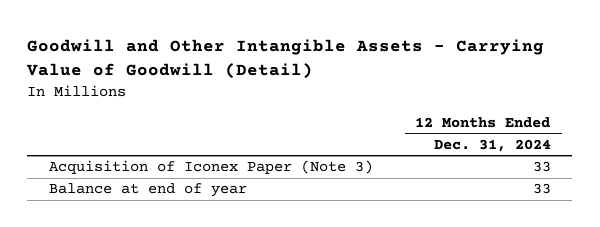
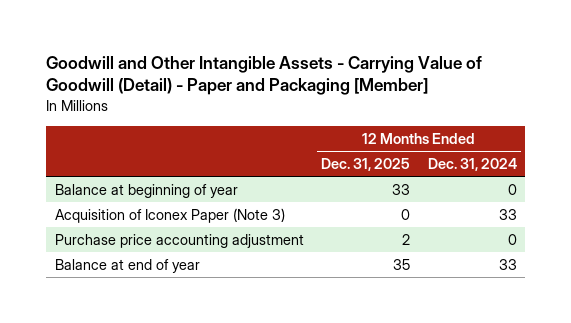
- Goodwill and Other Intangible Assets - Carrying Value of Goodwill (Detail)
+ Goodwill and Other Intangible Assets - Carrying Value of Goodwill (Detail) - Paper and Packaging [Member]
- | 12 Months Ended Dec. 31, 2024
+ | 12 Months Ended Dec. 31, 2025 | 12 Months Ended Dec. 31, 2024
+ Balance at beginning of year | 33 | 0
+ Purchase price accounting adjustment | 2 | 0

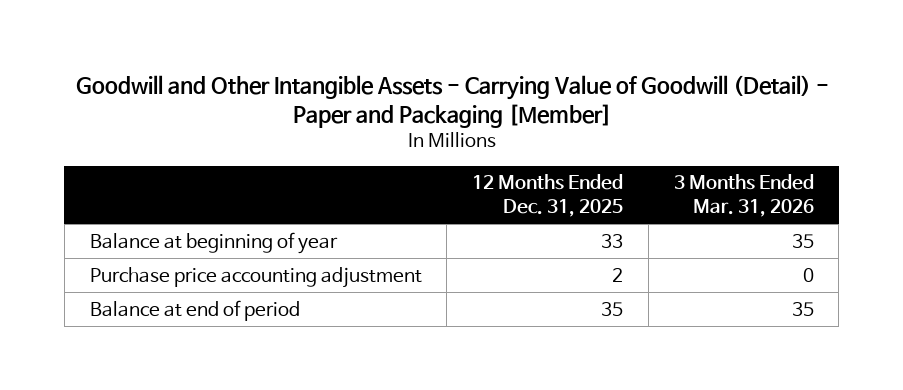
- | 12 Months Ended Dec. 31, 2025 | 12 Months Ended Dec. 31, 2024
+ | 12 Months Ended Dec. 31, 2025 | 3 Months Ended Mar. 31, 2026
- Acquisition of Iconex Paper (Note 3) | 0 | 33
- Balance at end of year | 35 | 33
+ Balance at end of period | 35 | 35

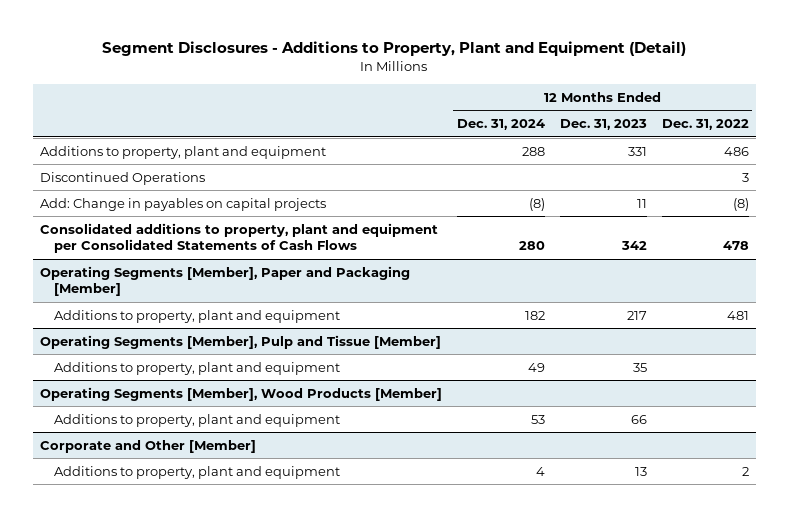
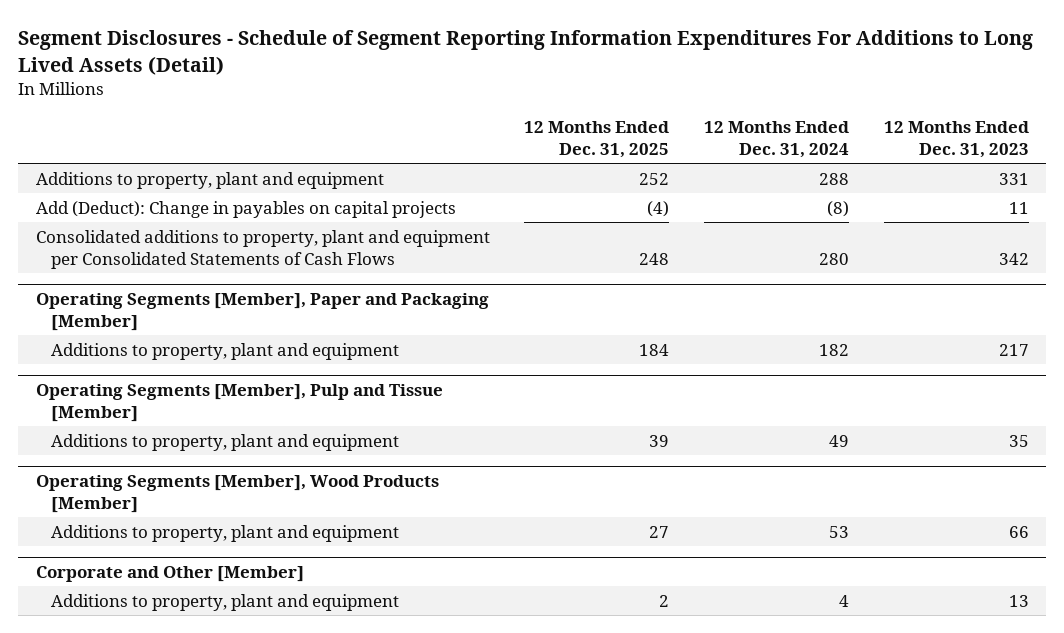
- Segment Disclosures - Additions to Property, Plant and Equipment (Detail)
+ Segment Disclosures - Schedule of Segment Reporting Information Expenditures For Additions to Long Lived Assets (Detail)
- | 12 Months Ended Dec. 31, 2024 | 12 Months Ended Dec. 31, 2023 | 12 Months Ended Dec. 31, 2022
+ | 12 Months Ended Dec. 31, 2025 | 12 Months Ended Dec. 31, 2024 | 12 Months Ended Dec. 31, 2023
- Discontinued Operations | | | 3
- Add: Change in payables on capital projects | (8) | 11 | (8)
+ Add (Deduct): Change in payables on capital projects | (4) | (8) | 11

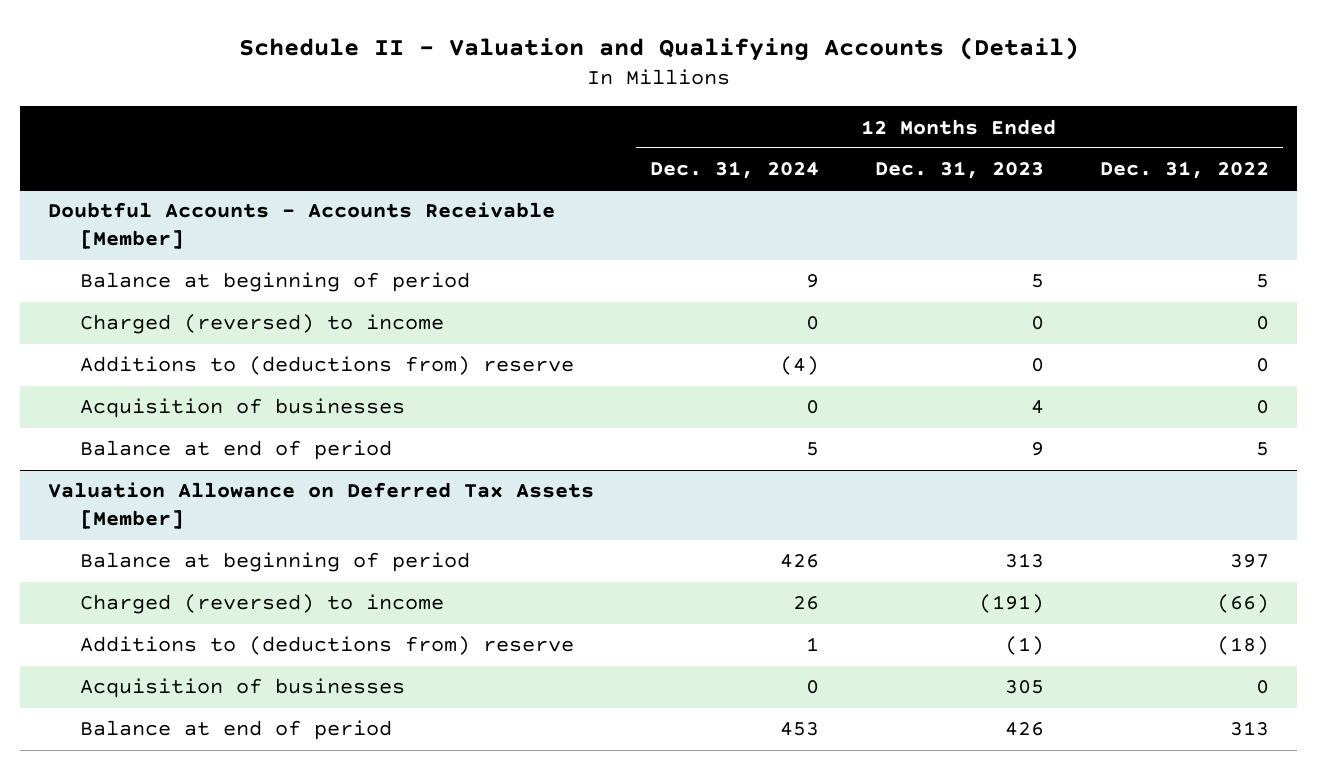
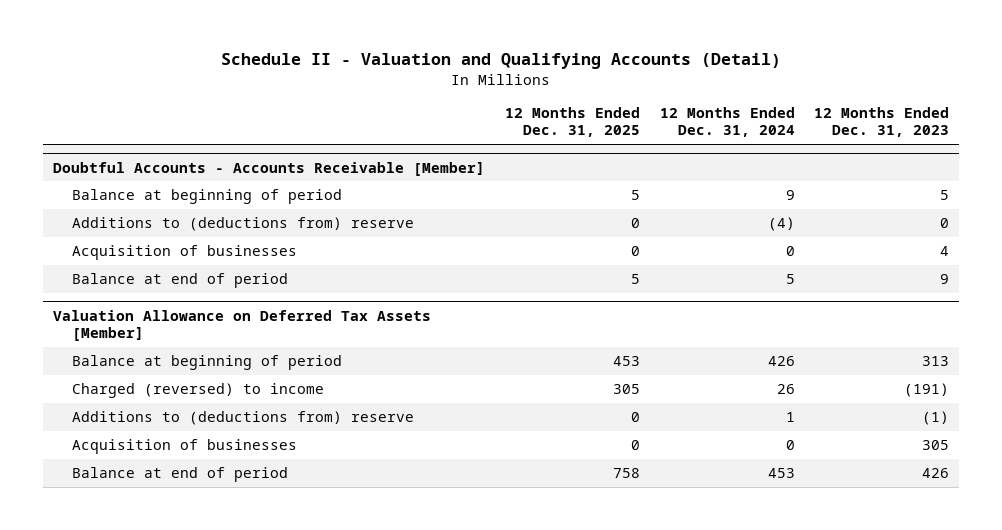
- | 12 Months Ended Dec. 31, 2024 | 12 Months Ended Dec. 31, 2023 | 12 Months Ended Dec. 31, 2022
+ | 12 Months Ended Dec. 31, 2025 | 12 Months Ended Dec. 31, 2024 | 12 Months Ended Dec. 31, 2023
@ Doubtful Accounts - Accounts Receivable [Member]
- Charged (reversed) to income | 0 | 0 | 0

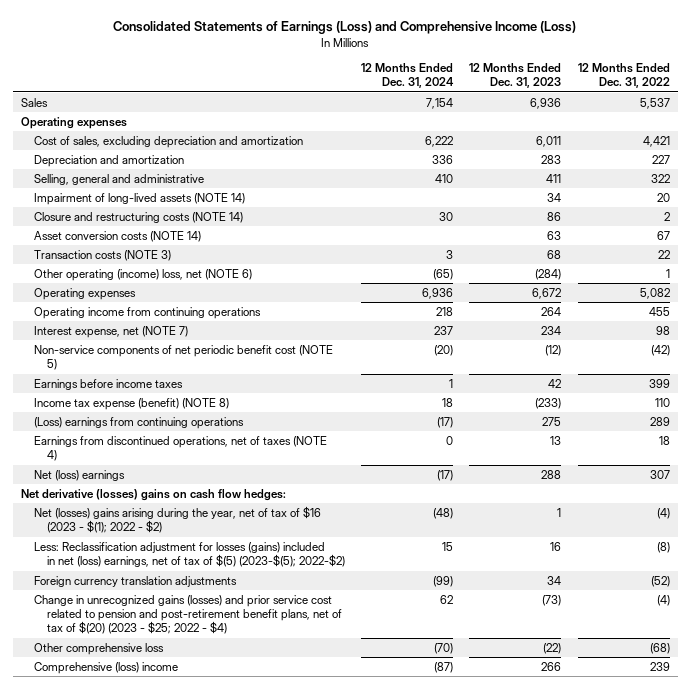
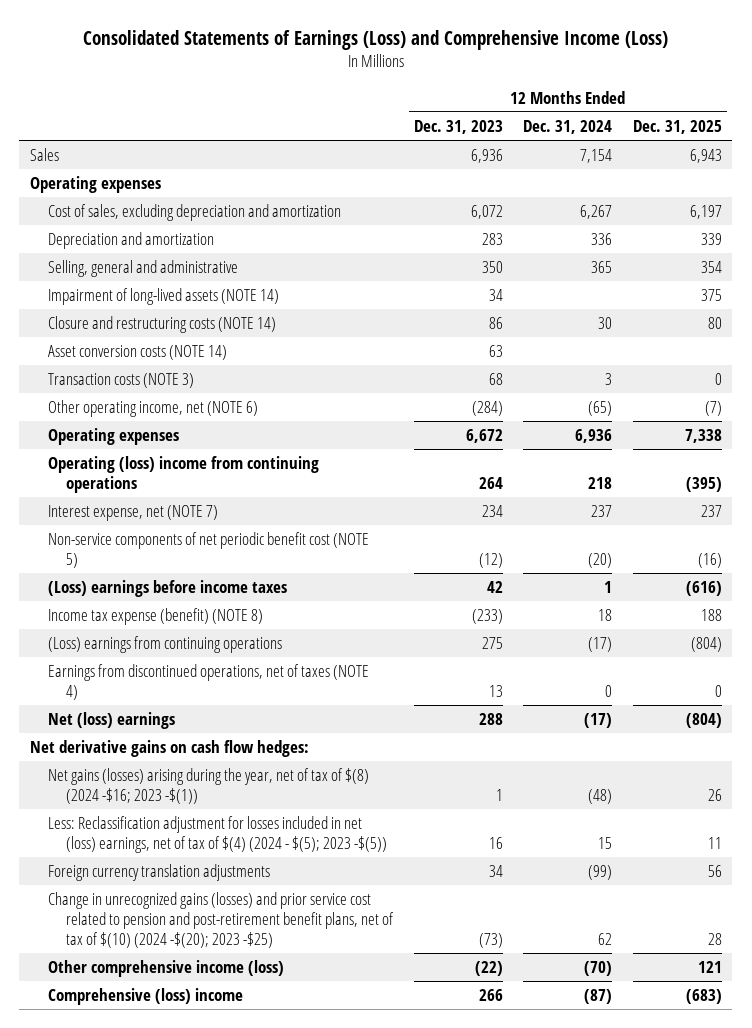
- | 12 Months Ended Dec. 31, 2024 | 12 Months Ended Dec. 31, 2023 | 12 Months Ended Dec. 31, 2022
+ | 12 Months Ended Dec. 31, 2023 | 12 Months Ended Dec. 31, 2024 | 12 Months Ended Dec. 31, 2025
- Cost of sales, excluding depreciation and amortization | 6,222 | 6,011 | 4,421
+ Cost of sales, excluding depreciation and amortization | 6,072 | 6,267 | 6,197
- Selling, general and administrative | 410 | 411 | 322
+ Selling, general and administrative | 350 | 365 | 354
- Other operating (income) loss, net (NOTE 6) | (65) | (284) | 1
+ Other operating income, net (NOTE 6) | (284) | (65) | (7)
- Operating income from continuing operations | 218 | 264 | 455
+ Operating (loss) income from continuing operations | 264 | 218 | (395)
- Earnings before income taxes | 1 | 42 | 399
+ (Loss) earnings before income taxes | 42 | 1 | (616)
- Net derivative (losses) gains on cash flow hedges:
- Net (losses) gains arising during the year, net of tax of $16 (2023 - $(1); 2022 - $2) | (48) | 1 | (4)
- Less: Reclassification adjustment for losses (gains) included in net (loss) earnings, net of tax of $(5) (2023-$(5); 2022-$2) | 15 | 16 | (8)
+ Net derivative gains on cash flow hedges:
+ Net gains (losses) arising during the year, net of tax of $(8) (2024 -$16; 2023 -$(1)) | 1 | (48) | 26
+ Less: Reclassification adjustment for losses included in net (loss) earnings, net of tax of $(4) (2024 - $(5); 2023 -$(5)) | 16 | 15 | 11
- Change in unrecognized gains (losses) and prior service cost related to pension and post-retirement benefit plans, net of tax of $(20) (2023 - $25; 2022 - $4) | 62 | (73) | (4)
- Other comprehensive loss | (70) | (22) | (68)
+ Change in unrecognized gains (losses) and prior service cost related to pension and post-retirement benefit plans, net of tax of $(10) (2024 -$(20); 2023 -$25) | (73) | 62 | 28
+ Other comprehensive income (loss) | (22) | (70) | 121

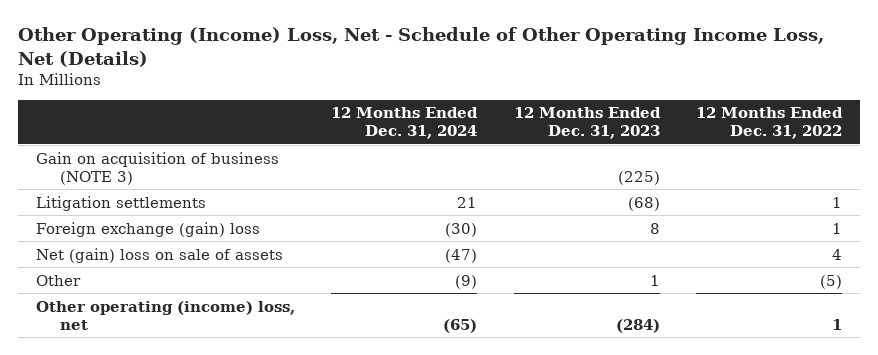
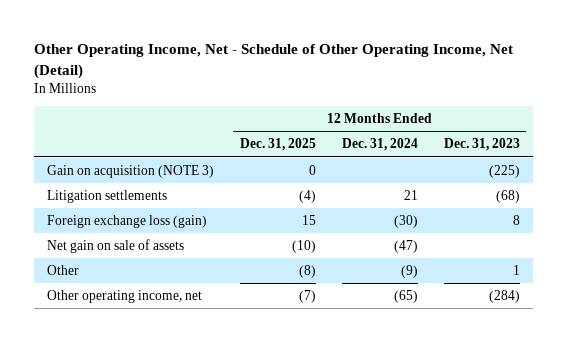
- Other Operating (Income) Loss, Net - Schedule of Other Operating Income Loss, Net (Details)
+ Other Operating Income, Net - Schedule of Other Operating Income, Net (Detail)
- | 12 Months Ended Dec. 31, 2024 | 12 Months Ended Dec. 31, 2023 | 12 Months Ended Dec. 31, 2022
+ | 12 Months Ended Dec. 31, 2025 | 12 Months Ended Dec. 31, 2024 | 12 Months Ended Dec. 31, 2023
- Gain on acquisition of business (NOTE 3) | | (225) |
+ Gain on acquisition (NOTE 3) | 0 | | (225)
- Foreign exchange (gain) loss | (30) | 8 | 1
- Net (gain) loss on sale of assets | (47) | | 4
+ Foreign exchange loss (gain) | 15 | (30) | 8
+ Net gain on sale of assets | (10) | (47) |
- Other operating (income) loss, net | (65) | (284) | 1
+ Other operating income, net | (7) | (65) | (284)

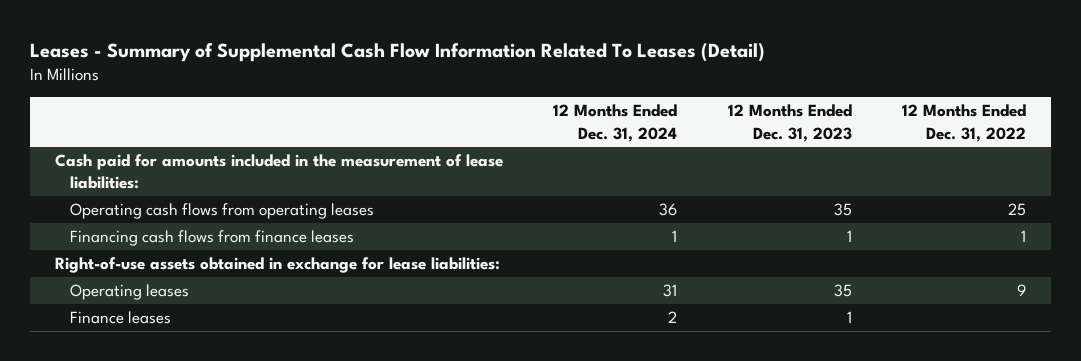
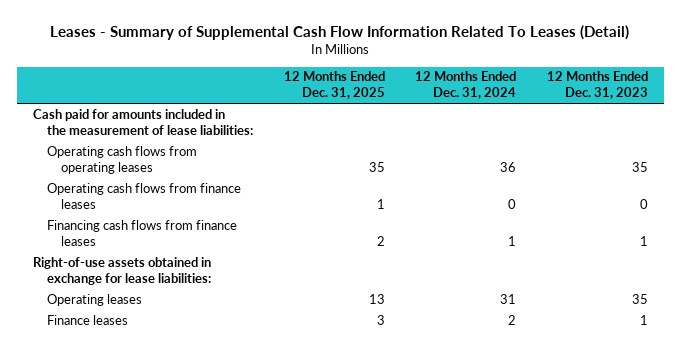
- | 12 Months Ended Dec. 31, 2024 | 12 Months Ended Dec. 31, 2023 | 12 Months Ended Dec. 31, 2022
+ | 12 Months Ended Dec. 31, 2025 | 12 Months Ended Dec. 31, 2024 | 12 Months Ended Dec. 31, 2023
+ Operating cash flows from finance leases | 1 | 0 | 0

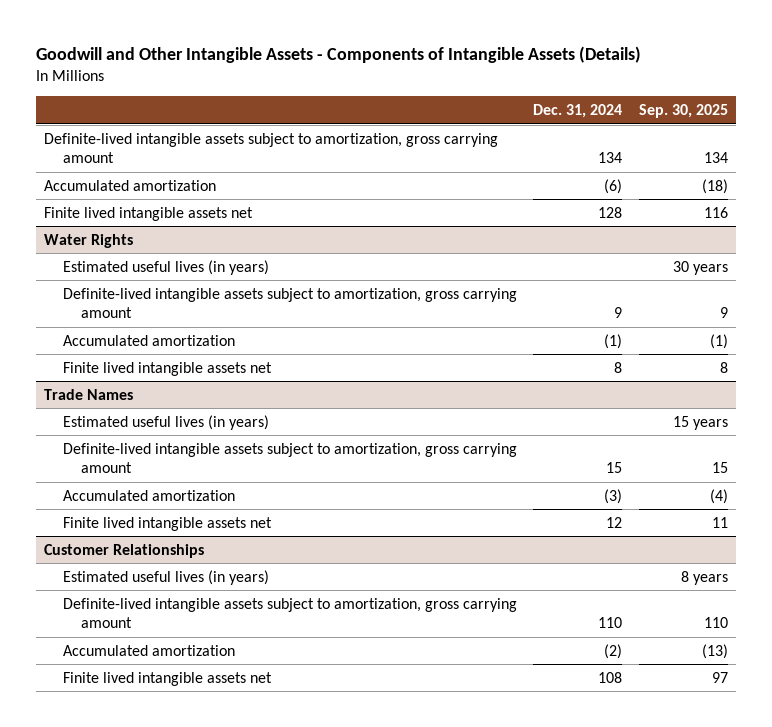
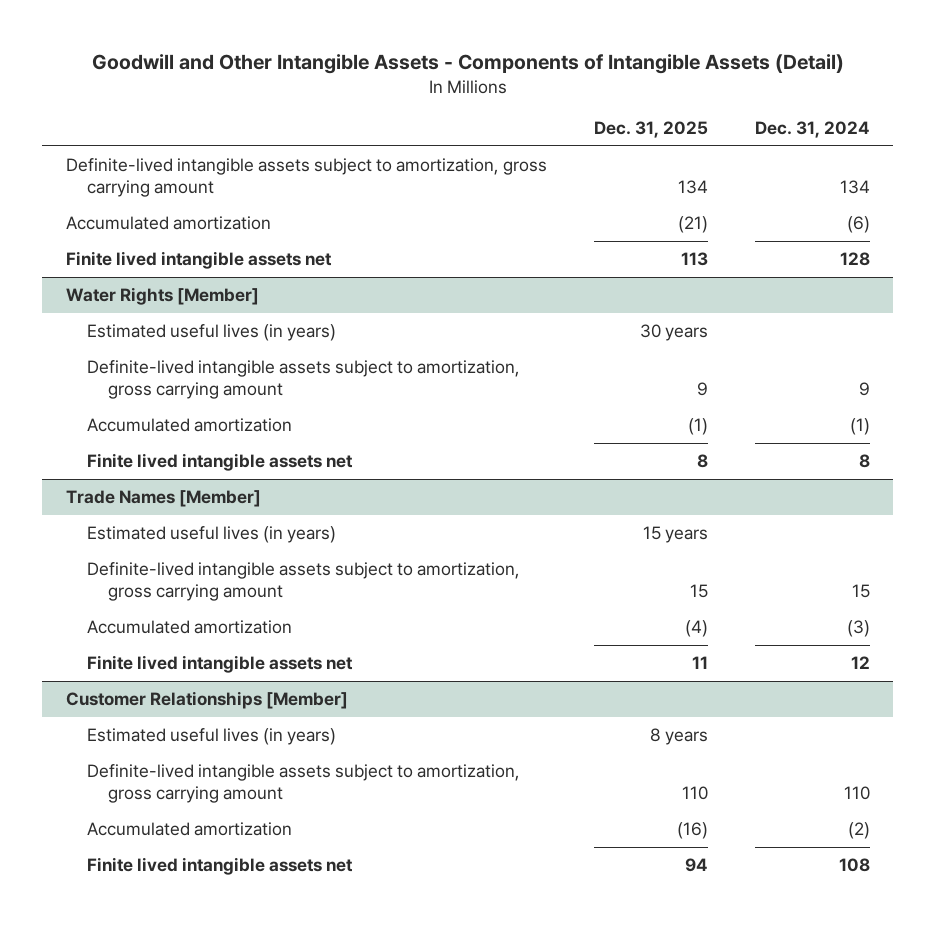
- Goodwill and Other Intangible Assets - Components of Intangible Assets (Details)
+ Goodwill and Other Intangible Assets - Components of Intangible Assets (Detail)
- | Dec. 31, 2024 | Sep. 30, 2025
+ | Dec. 31, 2025 | Dec. 31, 2024
- Water Rights
+ Water Rights [Member]
- Trade Names
+ Trade Names [Member]
- Customer Relationships
+ Customer Relationships [Member]

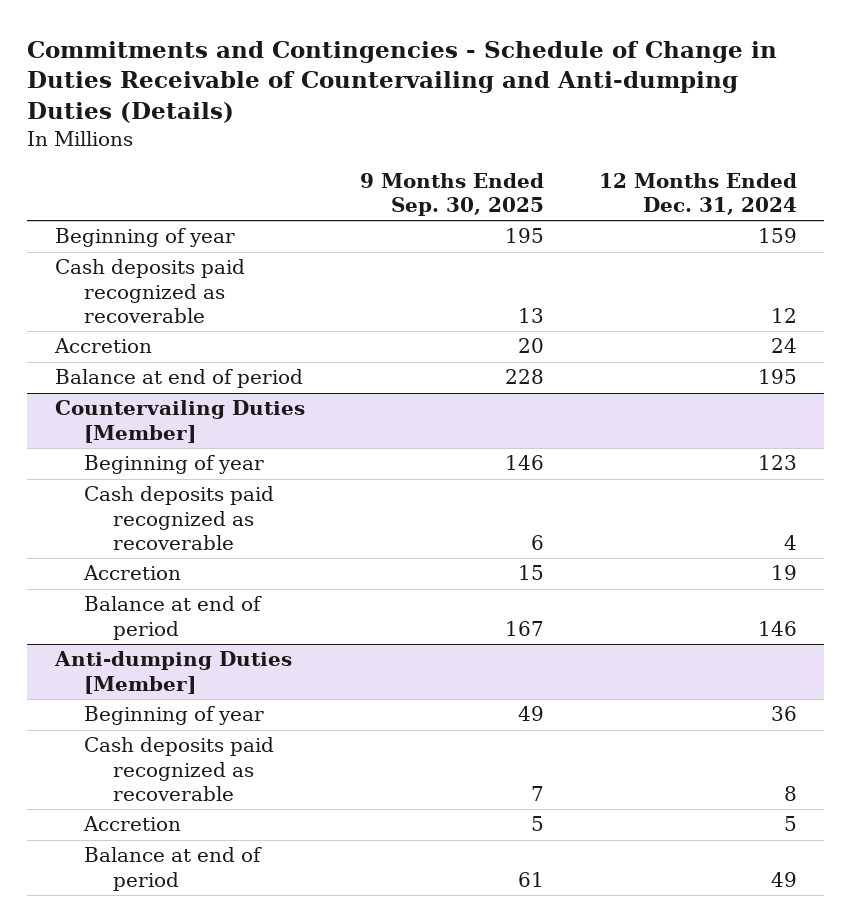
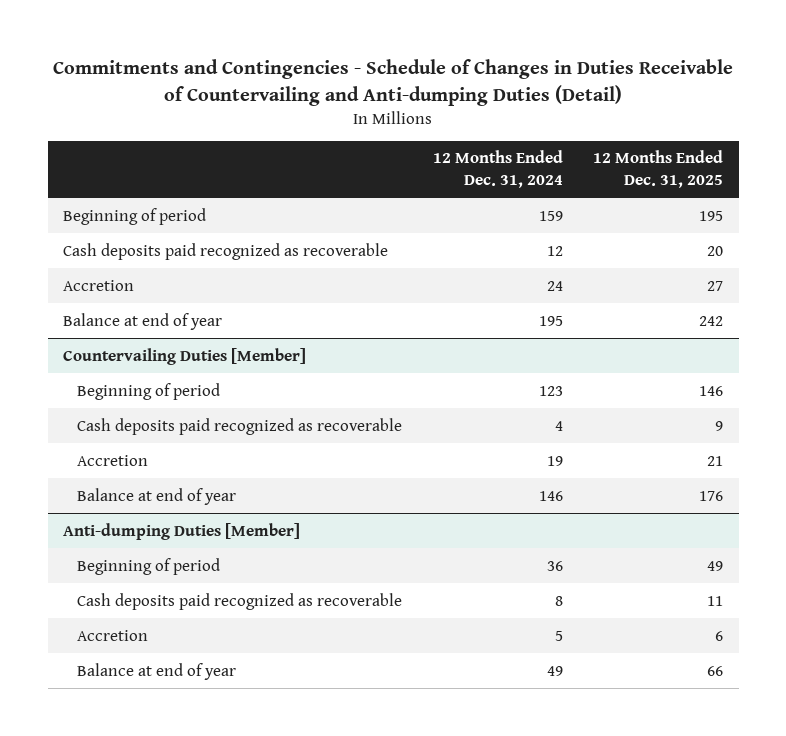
- Commitments and Contingencies - Schedule of Change in Duties Receivable of Countervailing and Anti-dumping Duties (Details)
+ Commitments and Contingencies - Schedule of Changes in Duties Receivable of Countervailing and Anti-dumping Duties (Detail)
- | 9 Months Ended Sep. 30, 2025 | 12 Months Ended Dec. 31, 2024
+ | 12 Months Ended Dec. 31, 2024 | 12 Months Ended Dec. 31, 2025
- Beginning of year | 195 | 159
+ Beginning of period | 159 | 195
- Balance at end of period | 228 | 195
+ Balance at end of year | 195 | 242
@ Countervailing Duties [Member]
- Beginning of year | 146 | 123
+ Beginning of period | 123 | 146
- Balance at end of period | 167 | 146
+ Balance at end of year | 146 | 176
@ Anti-dumping Duties [Member]
- Beginning of year | 49 | 36
+ Beginning of period | 36 | 49
- Balance at end of period | 61 | 49
+ Balance at end of year | 49 | 66

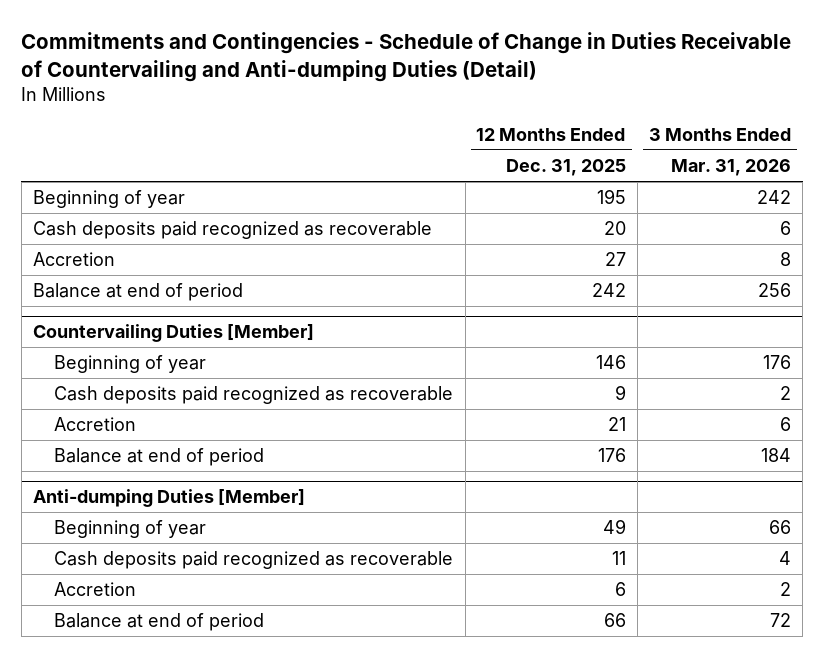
- Commitments and Contingencies - Schedule of Changes in Duties Receivable of Countervailing and Anti-dumping Duties (Detail)
+ Commitments and Contingencies - Schedule of Change in Duties Receivable of Countervailing and Anti-dumping Duties (Detail)
- | 12 Months Ended Dec. 31, 2024 | 12 Months Ended Dec. 31, 2025
+ | 12 Months Ended Dec. 31, 2025 | 3 Months Ended Mar. 31, 2026
- Beginning of period | 159 | 195
+ Beginning of year | 195 | 242
- Balance at end of year | 195 | 242
+ Balance at end of period | 242 | 256
@ Countervailing Duties [Member]
- Beginning of period | 123 | 146
+ Beginning of year | 146 | 176
- Balance at end of year | 146 | 176
+ Balance at end of period | 176 | 184
@ Anti-dumping Duties [Member]
- Beginning of period | 36 | 49
+ Beginning of year | 49 | 66
- Balance at end of year | 49 | 66
+ Balance at end of period | 66 | 72

